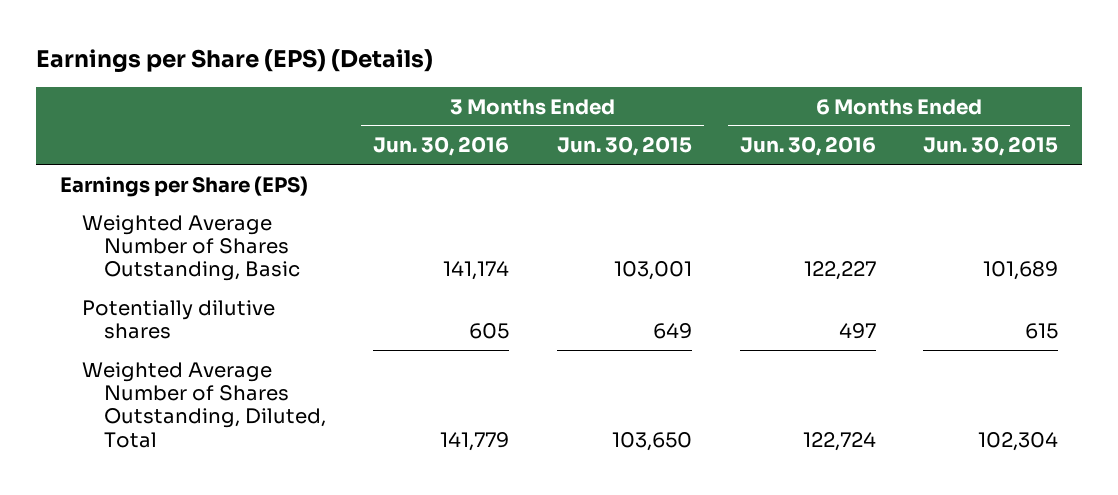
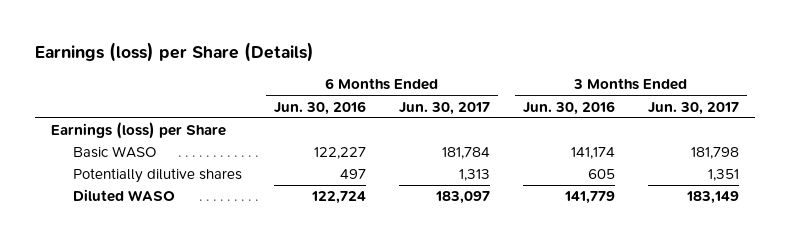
- Earnings per Share (EPS) (Details)
+ Earnings (loss) per Share (Details)
- | 3 Months Ended Jun. 30, 2016 | 3 Months Ended Jun. 30, 2015 | 6 Months Ended Jun. 30, 2016 | 6 Months Ended Jun. 30, 2015
+ | 6 Months Ended Jun. 30, 2016 | 6 Months Ended Jun. 30, 2017 | 3 Months Ended Jun. 30, 2016 | 3 Months Ended Jun. 30, 2017
- Earnings per Share (EPS)
- Weighted Average Number of Shares Outstanding, Basic | 141,174 | 103,001 | 122,227 | 101,689
+ Earnings (loss) per Share
+ Basic WASO | 122,227 | 181,784 | 141,174 | 181,798
- Weighted Average Number of Shares Outstanding, Diluted, Total | 141,779 | 103,650 | 122,724 | 102,304
+ Diluted WASO | 122,724 | 183,097 | 141,779 | 183,149

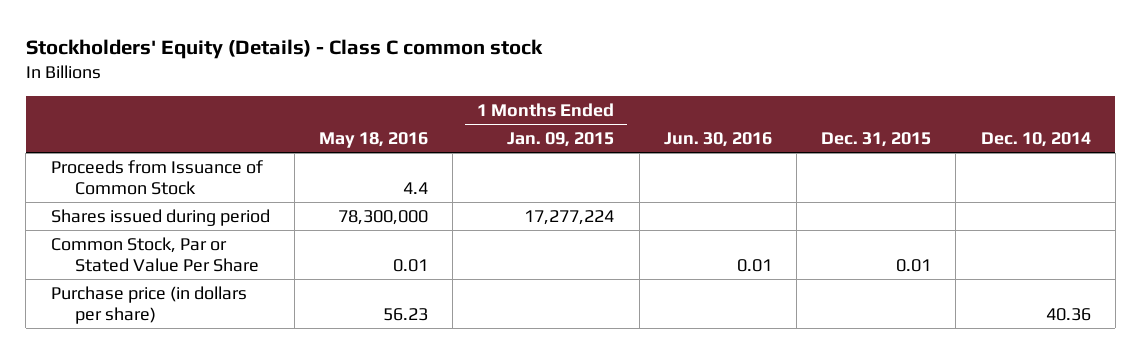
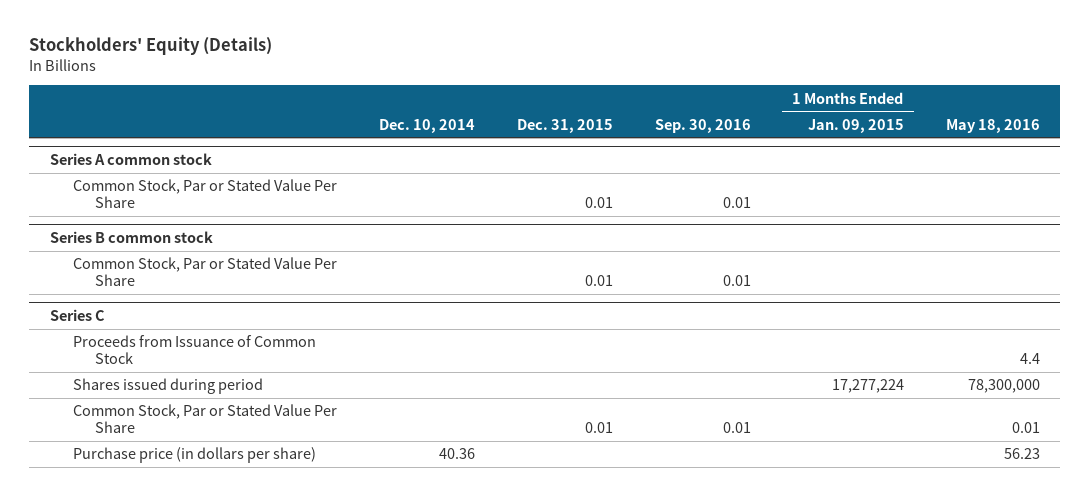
- Stockholders' Equity (Details) - Class C common stock
+ Stockholders' Equity (Details)
- | May 18, 2016 | 1 Months Ended Jan. 09, 2015 | Jun. 30, 2016 | Dec. 31, 2015 | Dec. 10, 2014
+ | Dec. 10, 2014 | Dec. 31, 2015 | Sep. 30, 2016 | 1 Months Ended Jan. 09, 2015 | May 18, 2016
+ Series A common stock
+ Common Stock, Par or Stated Value Per Share | | 0.01 | 0.01 | |
+ Series B common stock
+ Common Stock, Par or Stated Value Per Share | | 0.01 | 0.01 | |
+ Series C

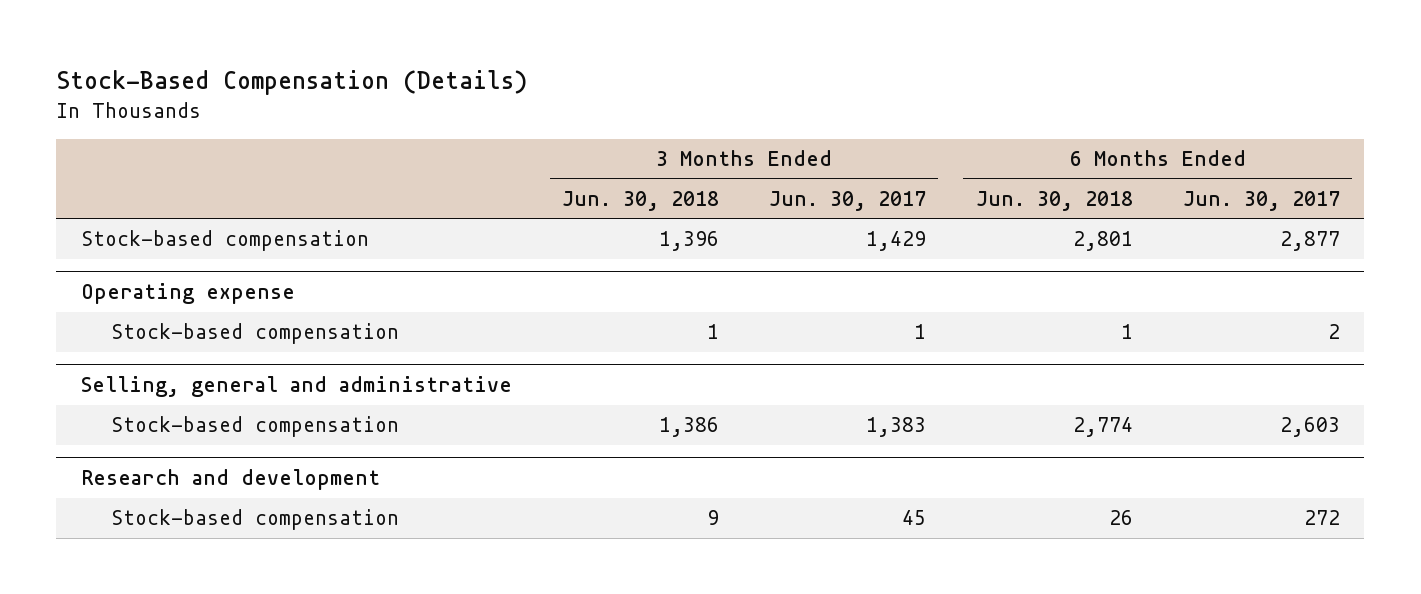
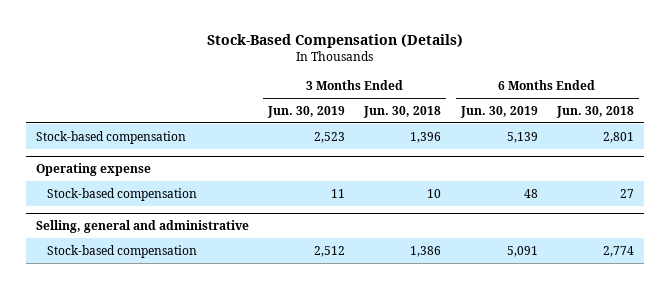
- | 3 Months Ended Jun. 30, 2018 | 3 Months Ended Jun. 30, 2017 | 6 Months Ended Jun. 30, 2018 | 6 Months Ended Jun. 30, 2017
+ | 3 Months Ended Jun. 30, 2019 | 3 Months Ended Jun. 30, 2018 | 6 Months Ended Jun. 30, 2019 | 6 Months Ended Jun. 30, 2018
@ Operating expense
- Stock-based compensation | 1 | 1 | 1 | 2
+ Stock-based compensation | 11 | 10 | 48 | 27
- Research and development
- Stock-based compensation | 9 | 45 | 26 | 272

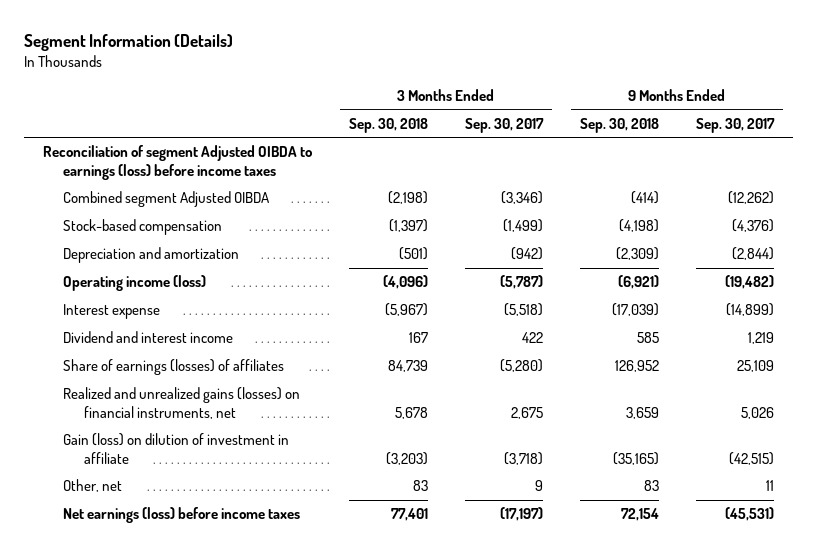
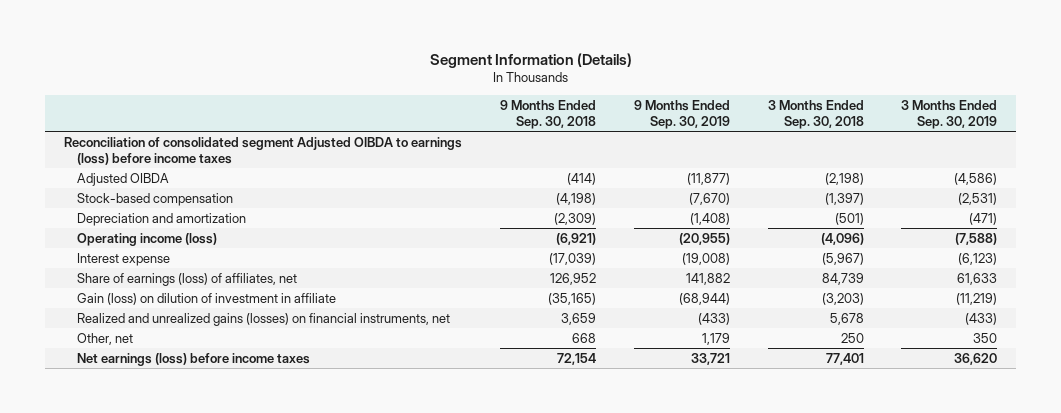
- | 3 Months Ended Sep. 30, 2018 | 3 Months Ended Sep. 30, 2017 | 9 Months Ended Sep. 30, 2018 | 9 Months Ended Sep. 30, 2017
+ | 9 Months Ended Sep. 30, 2018 | 9 Months Ended Sep. 30, 2019 | 3 Months Ended Sep. 30, 2018 | 3 Months Ended Sep. 30, 2019
- Reconciliation of segment Adjusted OIBDA to earnings (loss) before income taxes
- Combined segment Adjusted OIBDA | (2,198) | (3,346) | (414) | (12,262)
+ Reconciliation of consolidated segment Adjusted OIBDA to earnings (loss) before income taxes
+ Adjusted OIBDA | (414) | (11,877) | (2,198) | (4,586)
- Dividend and interest income | 167 | 422 | 585 | 1,219
- Share of earnings (losses) of affiliates | 84,739 | (5,280) | 126,952 | 25,109
+ Share of earnings (loss) of affiliates, net | 126,952 | 141,882 | 84,739 | 61,633
- Other, net | 83 | 9 | 83 | 11
moved down: Realized and unrealized gains (losses) on financial instruments, net | 3,659 | (433) | 5,678 | (433)
+ Other, net | 668 | 1,179 | 250 | 350

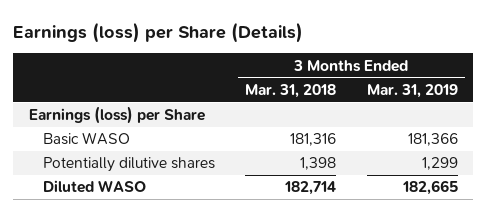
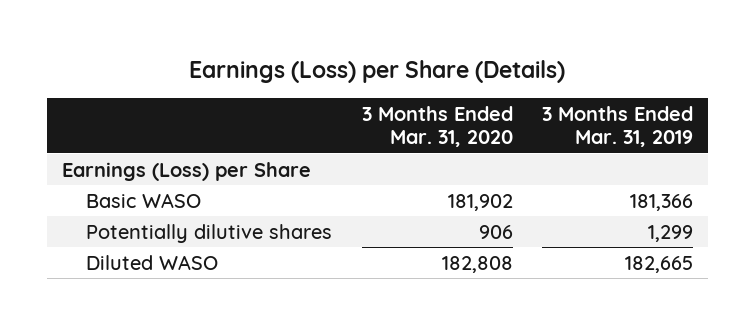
- Earnings (loss) per Share (Details)
+ Earnings (Loss) per Share (Details)
- | 3 Months Ended Mar. 31, 2018 | 3 Months Ended Mar. 31, 2019
+ | 3 Months Ended Mar. 31, 2020 | 3 Months Ended Mar. 31, 2019
- Earnings (loss) per Share
+ Earnings (Loss) per Share

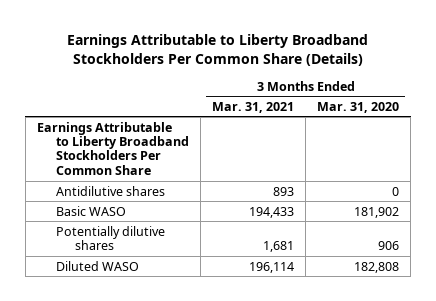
- Earnings (Loss) per Share (Details)
+ Earnings Attributable to Liberty Broadband Stockholders Per Common Share (Details)
- | 3 Months Ended Mar. 31, 2020 | 3 Months Ended Mar. 31, 2019
+ | 3 Months Ended Mar. 31, 2021 | 3 Months Ended Mar. 31, 2020
- Earnings (Loss) per Share
+ Earnings Attributable to Liberty Broadband Stockholders Per Common Share
+ Antidilutive shares | 893 | 0

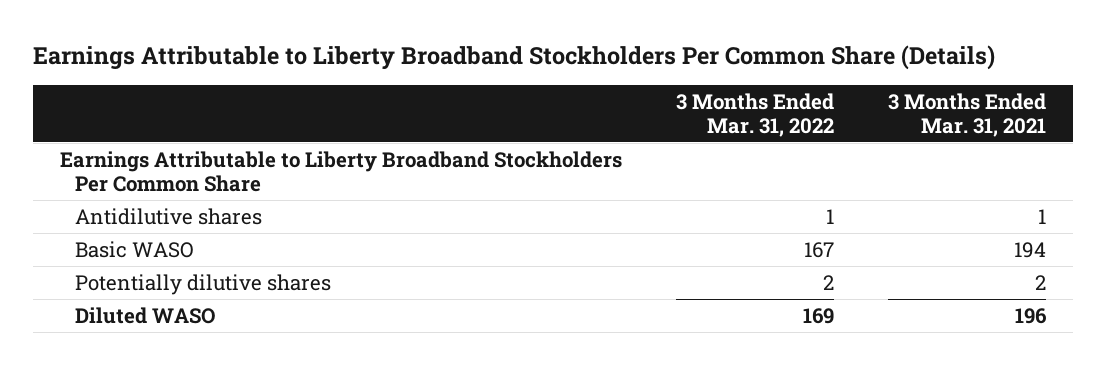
- | 3 Months Ended Mar. 31, 2021 | 3 Months Ended Mar. 31, 2020
+ | 3 Months Ended Mar. 31, 2022 | 3 Months Ended Mar. 31, 2021
- Antidilutive shares | 893 | 0
- Basic WASO | 194,433 | 181,902
- Potentially dilutive shares | 1,681 | 906
- Diluted WASO | 196,114 | 182,808
+ Antidilutive shares | 1 | 1
+ Basic WASO | 167 | 194
+ Potentially dilutive shares | 2 | 2
+ Diluted WASO | 169 | 196

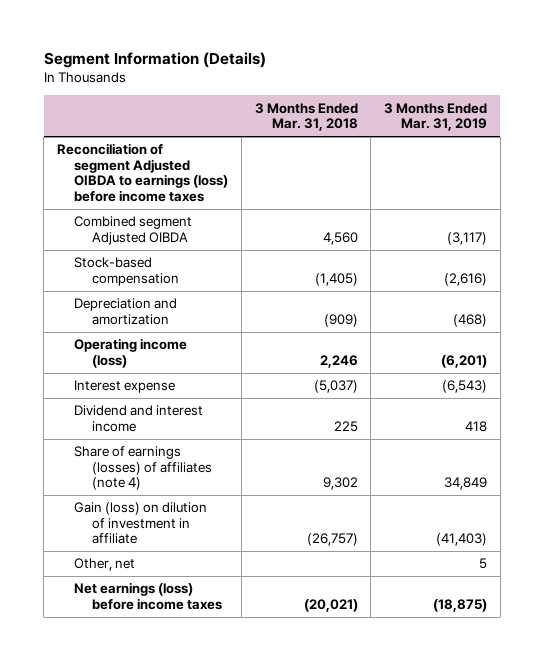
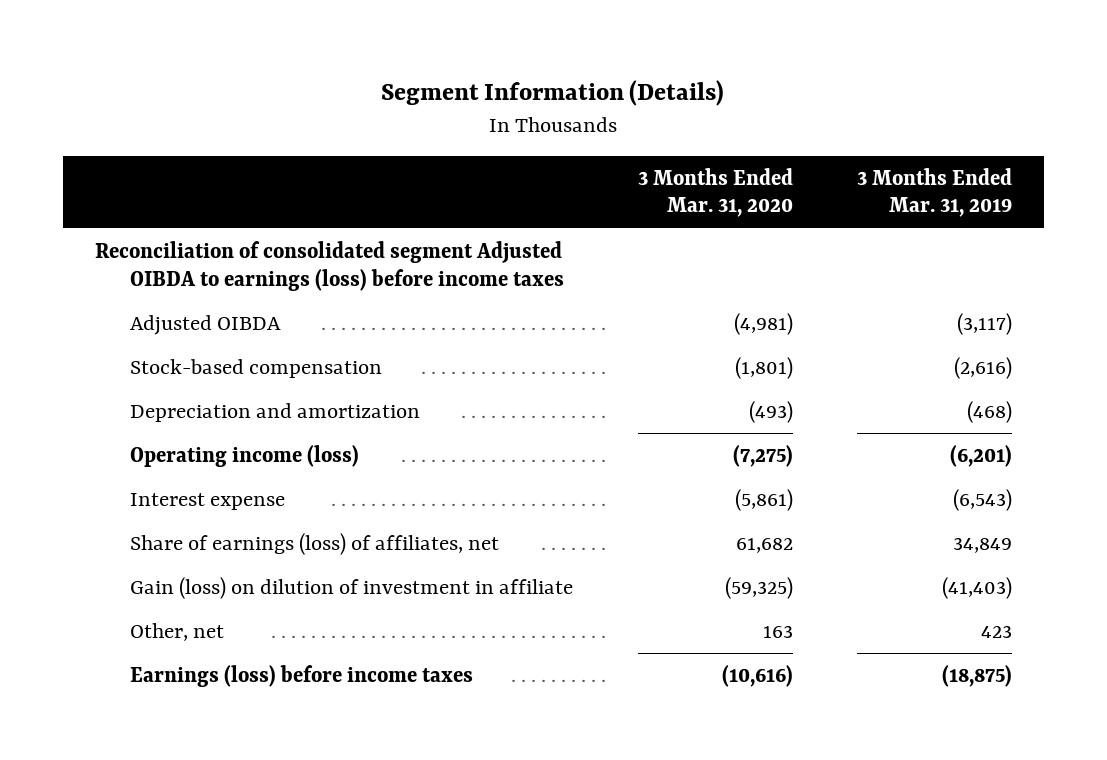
- | 3 Months Ended Mar. 31, 2018 | 3 Months Ended Mar. 31, 2019
+ | 3 Months Ended Mar. 31, 2020 | 3 Months Ended Mar. 31, 2019
- Reconciliation of segment Adjusted OIBDA to earnings (loss) before income taxes
- Combined segment Adjusted OIBDA | 4,560 | (3,117)
+ Reconciliation of consolidated segment Adjusted OIBDA to earnings (loss) before income taxes
+ Adjusted OIBDA | (4,981) | (3,117)
- Dividend and interest income | 225 | 418
- Share of earnings (losses) of affiliates (note 4) | 9,302 | 34,849
+ Share of earnings (loss) of affiliates, net | 61,682 | 34,849
- Other, net | | 5
- Net earnings (loss) before income taxes | (20,021) | (18,875)
+ Other, net | 163 | 423
+ Earnings (loss) before income taxes | (10,616) | (18,875)

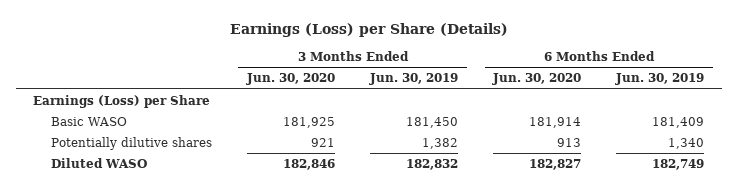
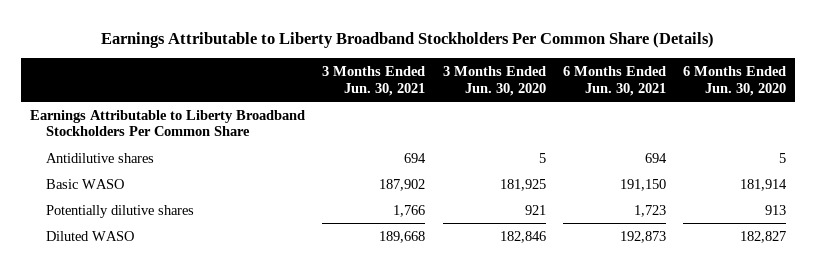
- Earnings (Loss) per Share (Details)
+ Earnings Attributable to Liberty Broadband Stockholders Per Common Share (Details)
- | 3 Months Ended Jun. 30, 2020 | 3 Months Ended Jun. 30, 2019 | 6 Months Ended Jun. 30, 2020 | 6 Months Ended Jun. 30, 2019
+ | 3 Months Ended Jun. 30, 2021 | 3 Months Ended Jun. 30, 2020 | 6 Months Ended Jun. 30, 2021 | 6 Months Ended Jun. 30, 2020
- Earnings (Loss) per Share
+ Earnings Attributable to Liberty Broadband Stockholders Per Common Share
+ Antidilutive shares | 694 | 5 | 694 | 5

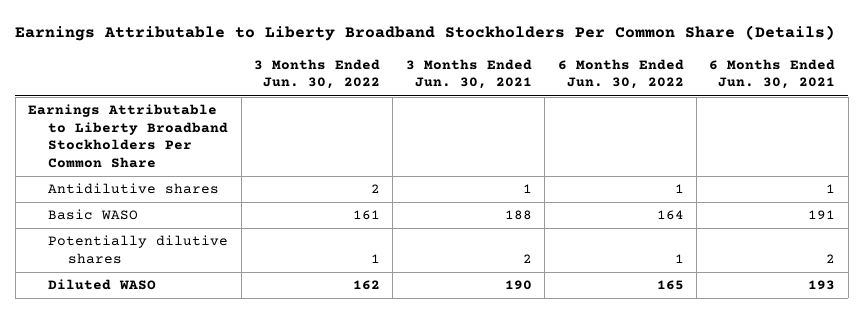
- | 3 Months Ended Jun. 30, 2021 | 3 Months Ended Jun. 30, 2020 | 6 Months Ended Jun. 30, 2021 | 6 Months Ended Jun. 30, 2020
+ | 3 Months Ended Jun. 30, 2022 | 3 Months Ended Jun. 30, 2021 | 6 Months Ended Jun. 30, 2022 | 6 Months Ended Jun. 30, 2021
- Antidilutive shares | 694 | 5 | 694 | 5
- Basic WASO | 187,902 | 181,925 | 191,150 | 181,914
- Potentially dilutive shares | 1,766 | 921 | 1,723 | 913
- Diluted WASO | 189,668 | 182,846 | 192,873 | 182,827
+ Antidilutive shares | 2 | 1 | 1 | 1
+ Basic WASO | 161 | 188 | 164 | 191
+ Potentially dilutive shares | 1 | 2 | 1 | 2
+ Diluted WASO | 162 | 190 | 165 | 193

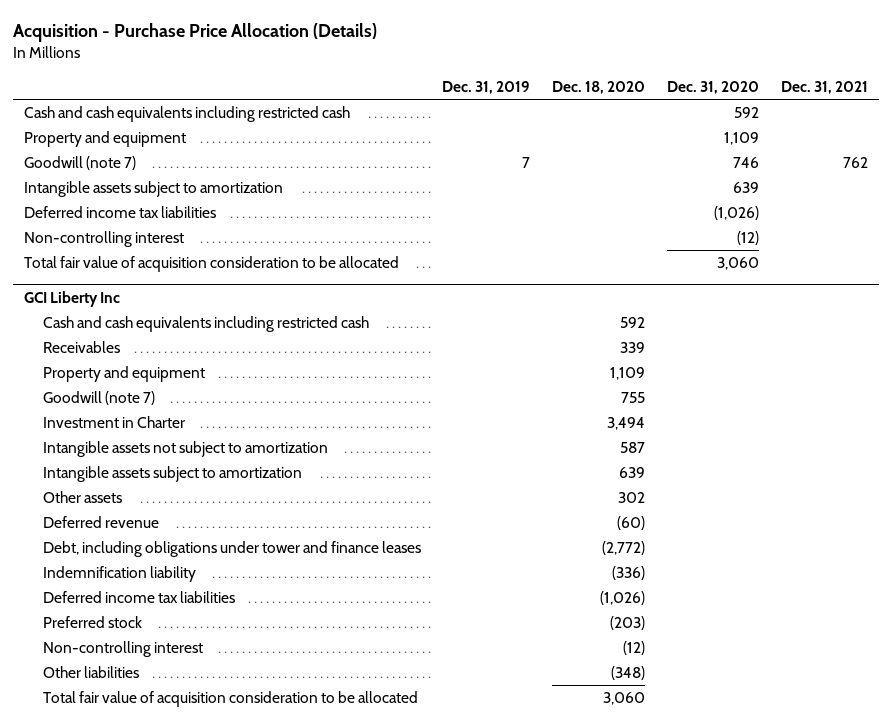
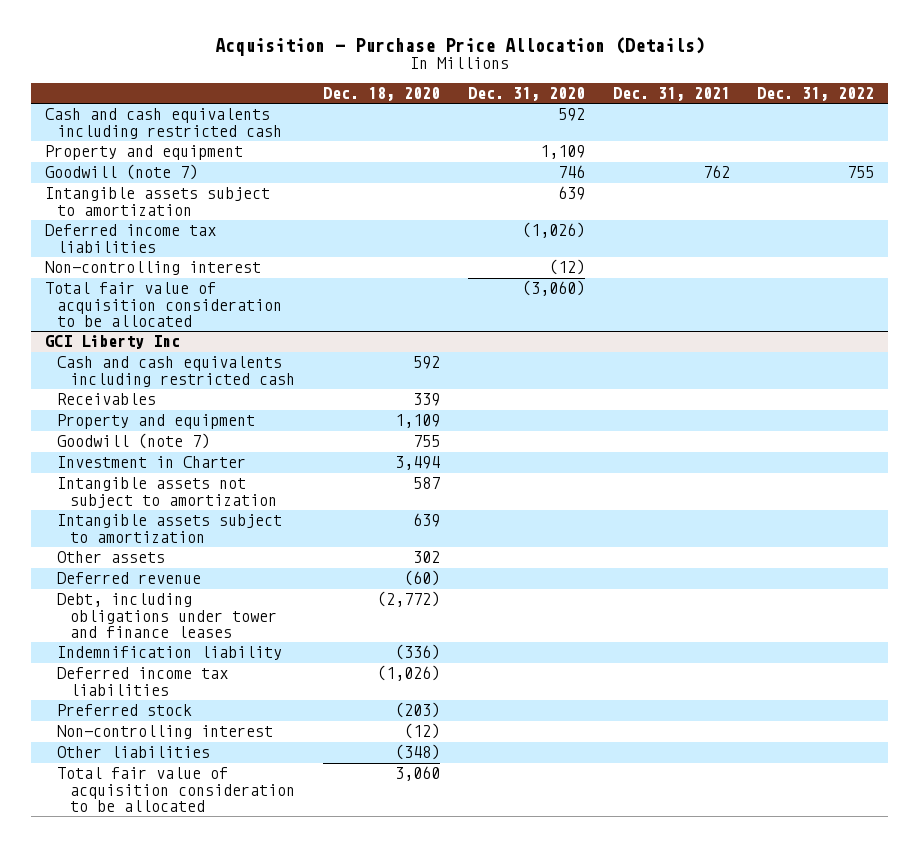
- | Dec. 31, 2019 | Dec. 18, 2020 | Dec. 31, 2020 | Dec. 31, 2021
+ | Dec. 18, 2020 | Dec. 31, 2020 | Dec. 31, 2021 | Dec. 31, 2022
- Total fair value of acquisition consideration to be allocated | | | 3,060 |
+ Total fair value of acquisition consideration to be allocated | | (3,060) | |

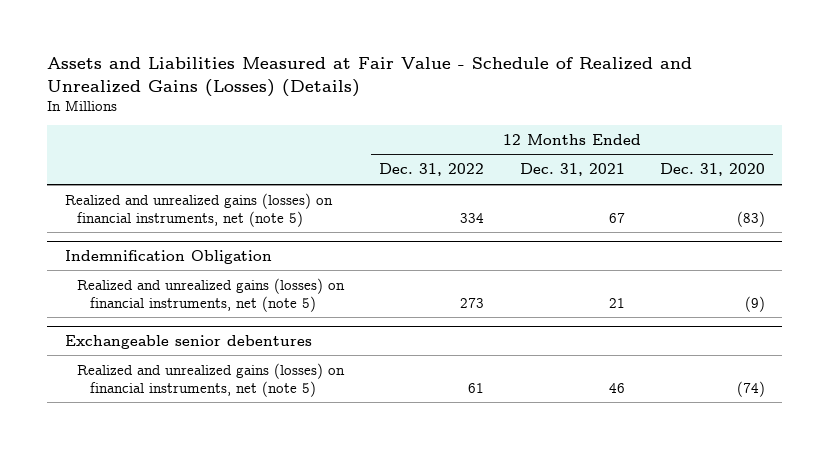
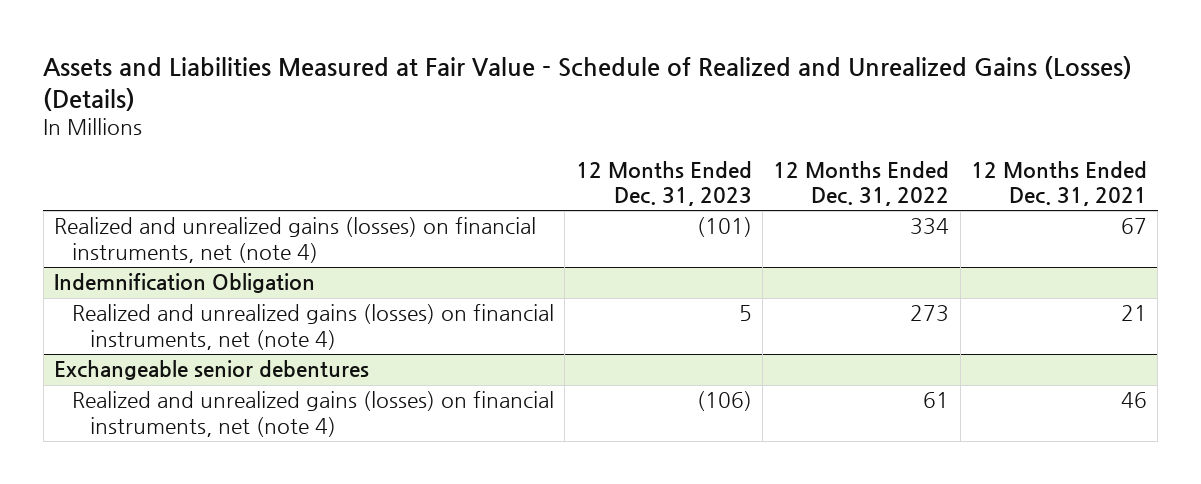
- | 12 Months Ended Dec. 31, 2022 | 12 Months Ended Dec. 31, 2021 | 12 Months Ended Dec. 31, 2020
+ | 12 Months Ended Dec. 31, 2023 | 12 Months Ended Dec. 31, 2022 | 12 Months Ended Dec. 31, 2021
- Realized and unrealized gains (losses) on financial instruments, net (note 5) | 334 | 67 | (83)
+ Realized and unrealized gains (losses) on financial instruments, net (note 4) | (101) | 334 | 67
@ Indemnification Obligation
- Realized and unrealized gains (losses) on financial instruments, net (note 5) | 273 | 21 | (9)
+ Realized and unrealized gains (losses) on financial instruments, net (note 4) | 5 | 273 | 21
@ Exchangeable senior debentures
- Realized and unrealized gains (losses) on financial instruments, net (note 5) | 61 | 46 | (74)
+ Realized and unrealized gains (losses) on financial instruments, net (note 4) | (106) | 61 | 46

